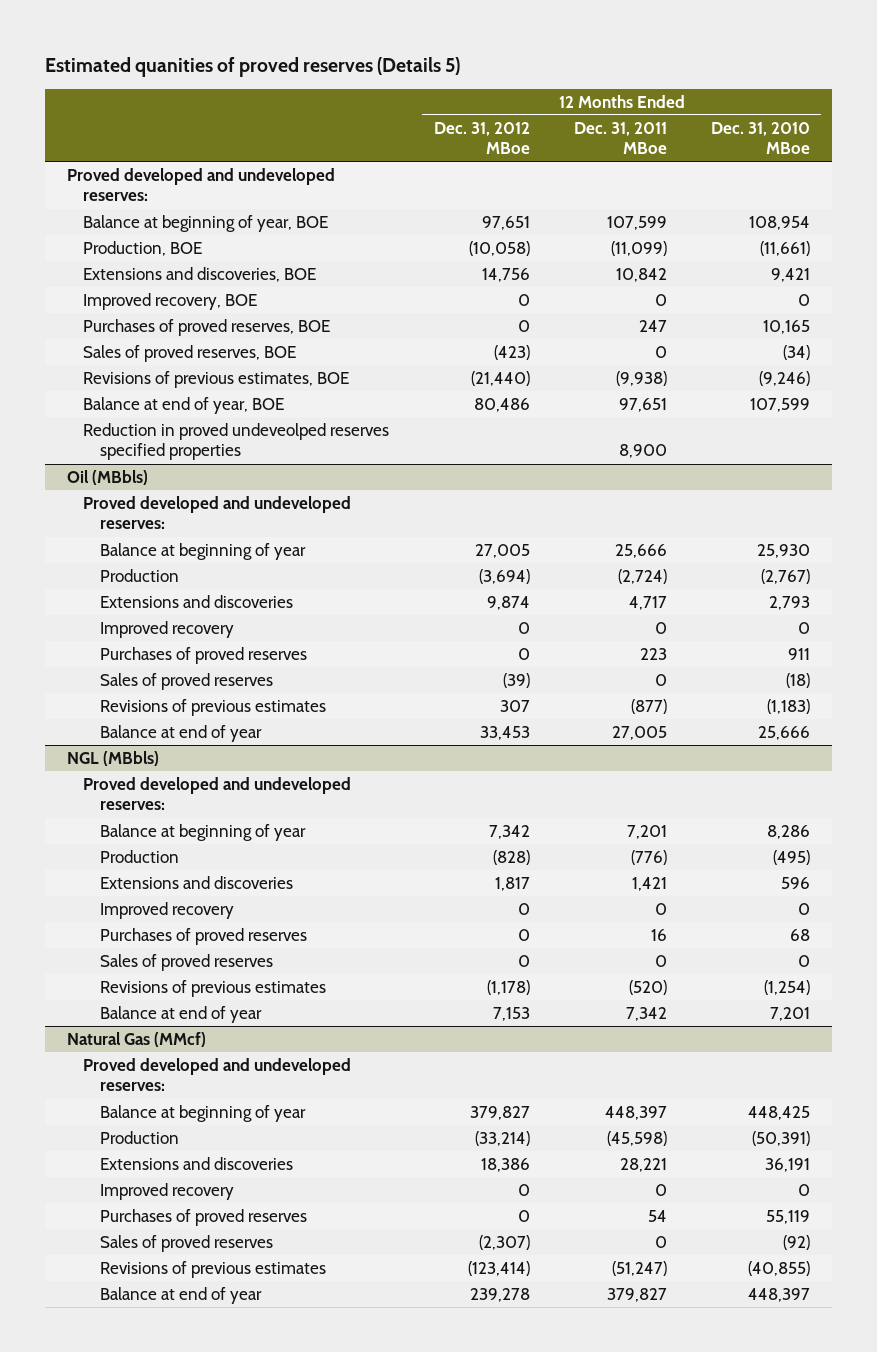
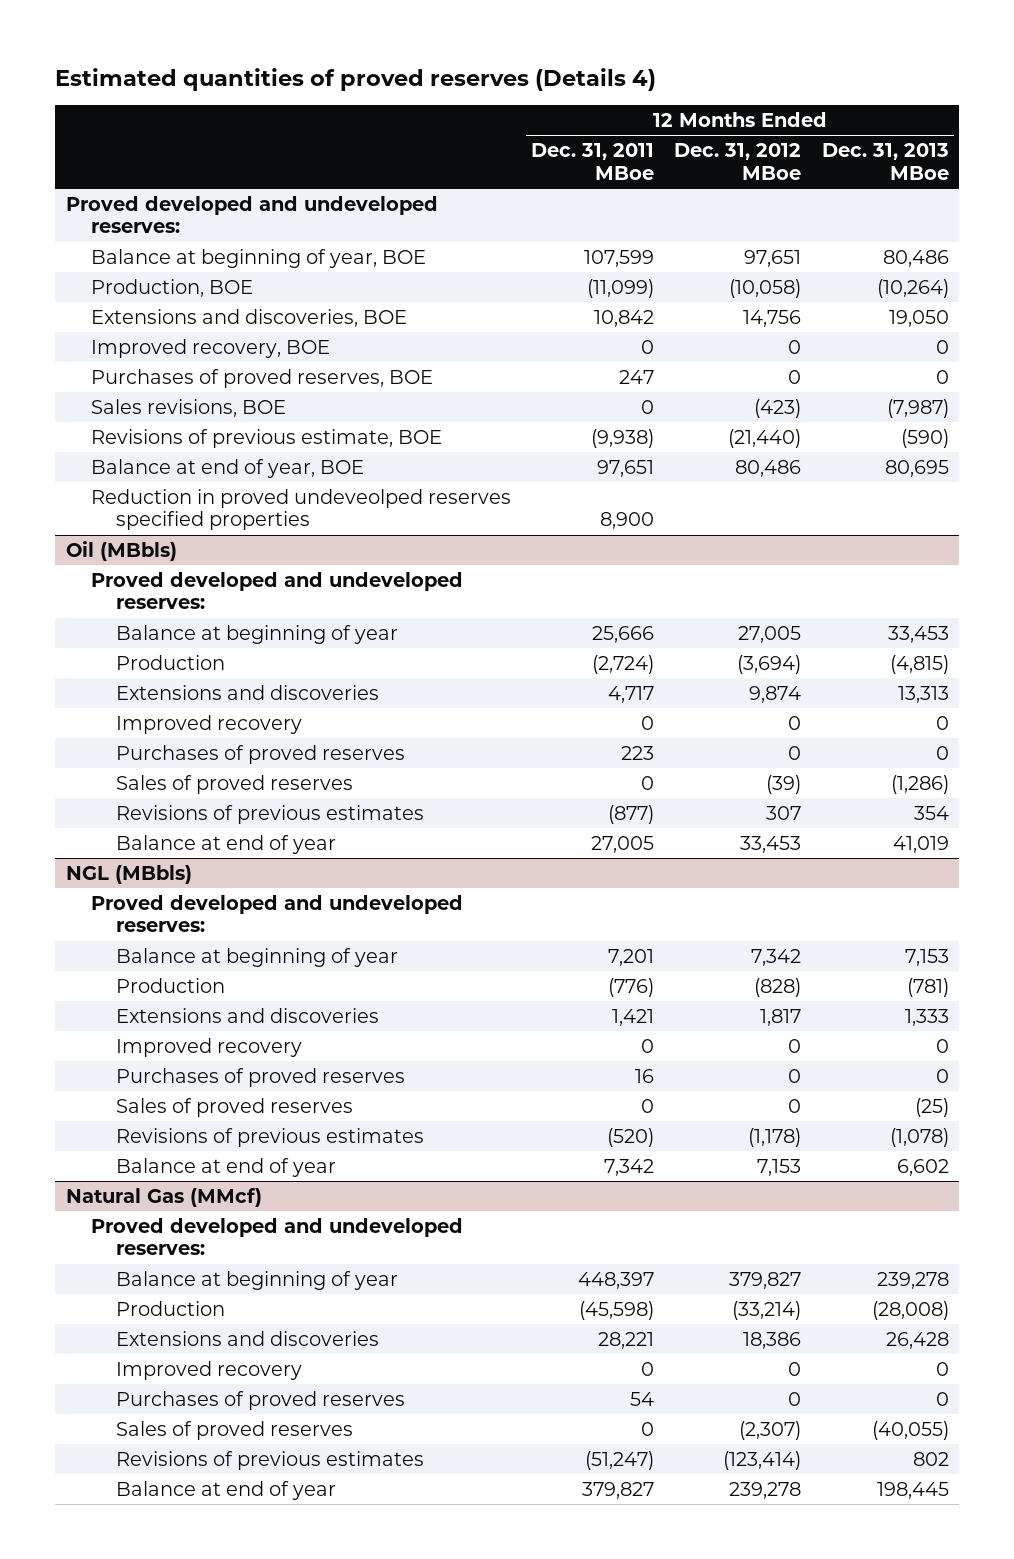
- Estimated quanities of proved reserves (Details 5)
+ Estimated quantities of proved reserves (Details 4)
- | 12 Months Ended Dec. 31, 2012 MBoe | 12 Months Ended Dec. 31, 2011 MBoe | 12 Months Ended Dec. 31, 2010 MBoe
+ | 12 Months Ended Dec. 31, 2011 MBoe | 12 Months Ended Dec. 31, 2012 MBoe | 12 Months Ended Dec. 31, 2013 MBoe
- Sales of proved reserves, BOE | (423) | 0 | (34)
- Revisions of previous estimates, BOE | (21,440) | (9,938) | (9,246)
+ Sales revisions, BOE | 0 | (423) | (7,987)
+ Revisions of previous estimate, BOE | (9,938) | (21,440) | (590)

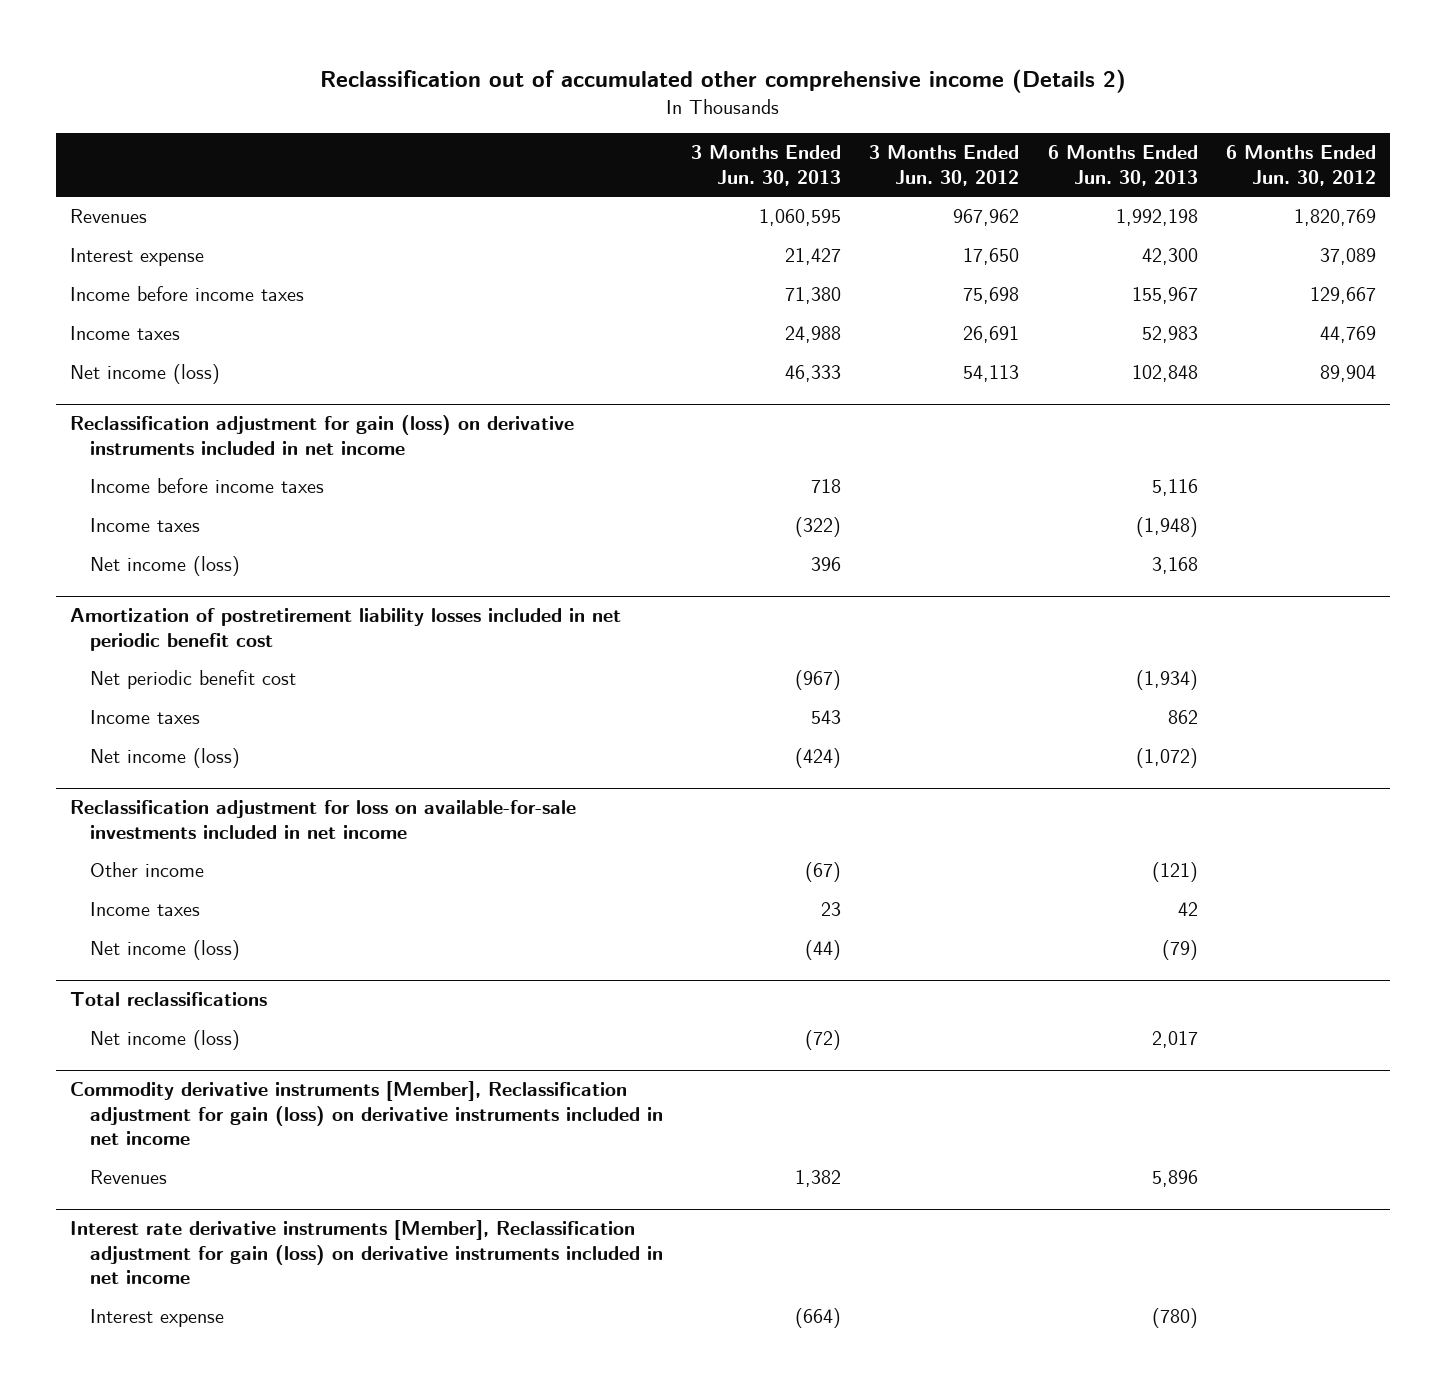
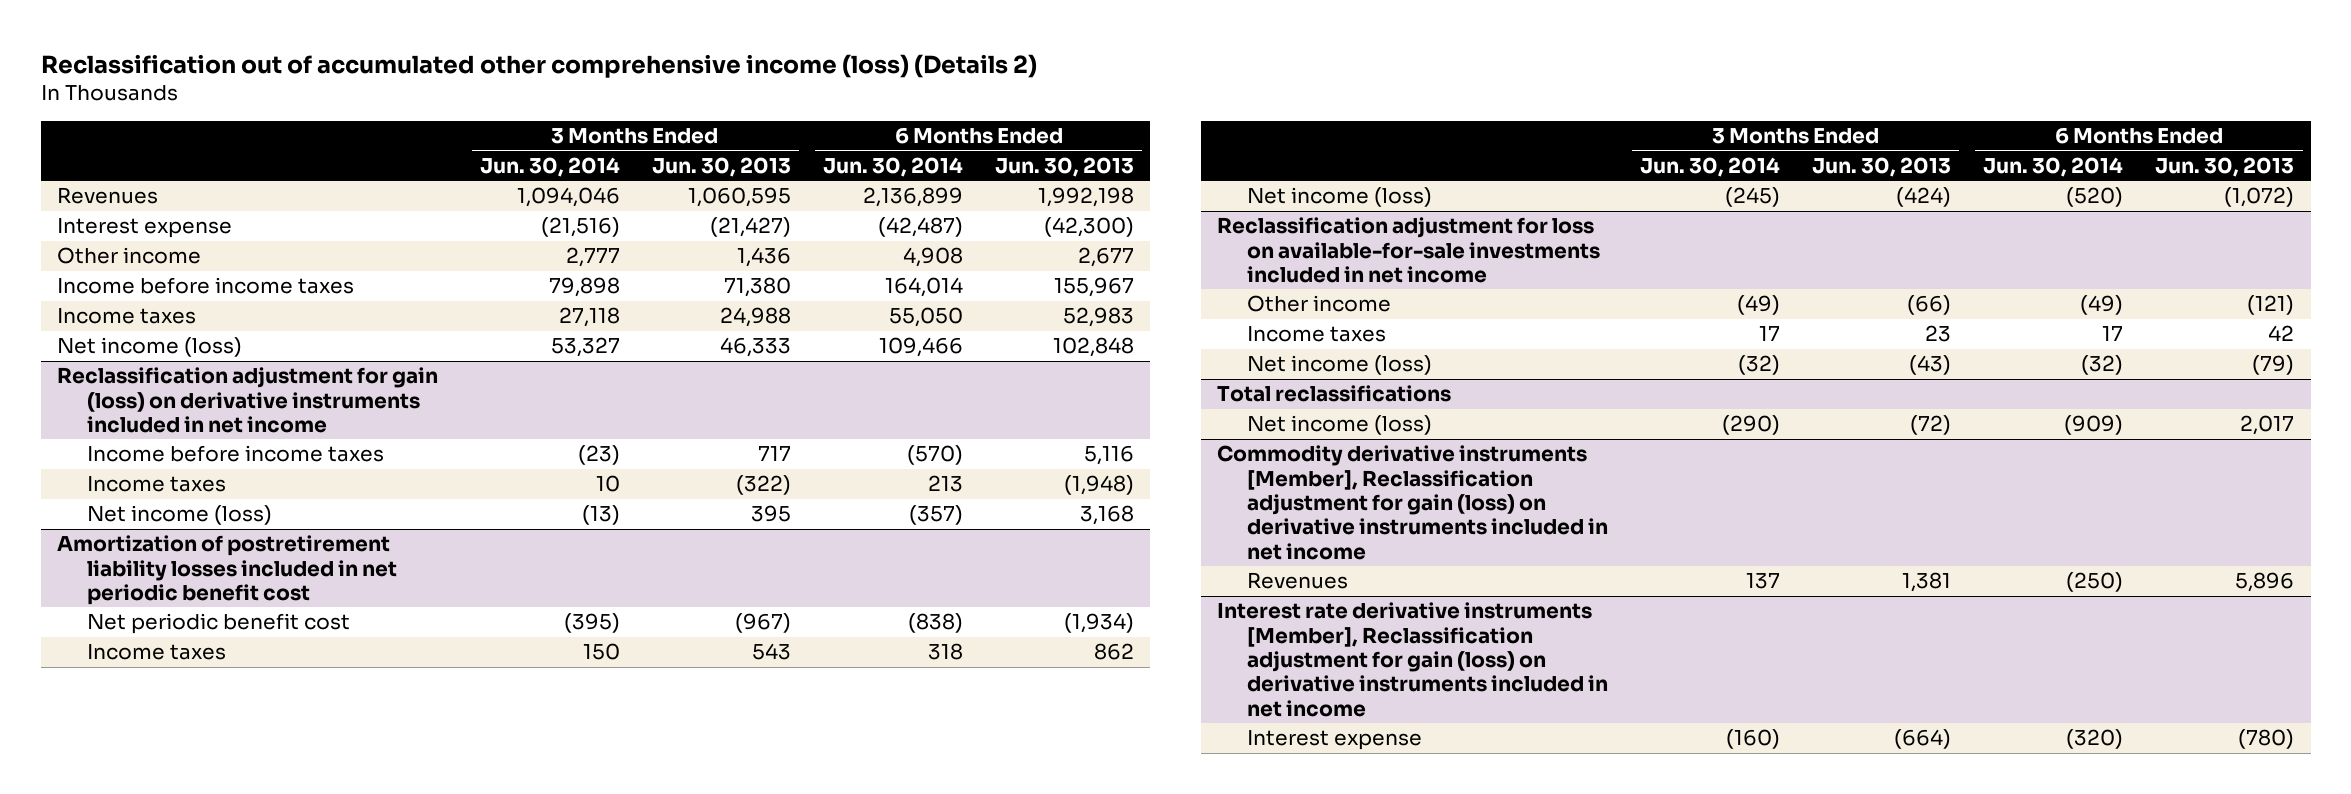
- Reclassification out of accumulated other comprehensive income (Details 2)
+ Reclassification out of accumulated other comprehensive income (loss) (Details 2)
- | 3 Months Ended Jun. 30, 2013 | 3 Months Ended Jun. 30, 2012 | 6 Months Ended Jun. 30, 2013 | 6 Months Ended Jun. 30, 2012
+ | 3 Months Ended Jun. 30, 2014 | 3 Months Ended Jun. 30, 2013 | 6 Months Ended Jun. 30, 2014 | 6 Months Ended Jun. 30, 2013
- Interest expense | 21,427 | 17,650 | 42,300 | 37,089
+ Interest expense | (21,516) | (21,427) | (42,487) | (42,300)
+ Other income | 2,777 | 1,436 | 4,908 | 2,677
@ Reclassification adjustment for gain (loss) on derivative instruments included in net income
- Income before income taxes | 718 | | 5,116 |
+ Income before income taxes | (23) | 717 | (570) | 5,116
- Net income (loss) | 396 | | 3,168 |
+ Net income (loss) | (13) | 395 | (357) | 3,168
@ Reclassification adjustment for loss on available-for-sale investments included in net income
- Other income | (67) | | (121) |
+ Other income | (49) | (66) | (49) | (121)
- Net income (loss) | (44) | | (79) |
+ Net income (loss) | (32) | (43) | (32) | (79)
@ Commodity derivative instruments [Member], Reclassification adjustment for gain (loss) on derivative instruments included in net income
- Revenues | 1,382 | | 5,896 |
+ Revenues | 137 | 1,381 | (250) | 5,896

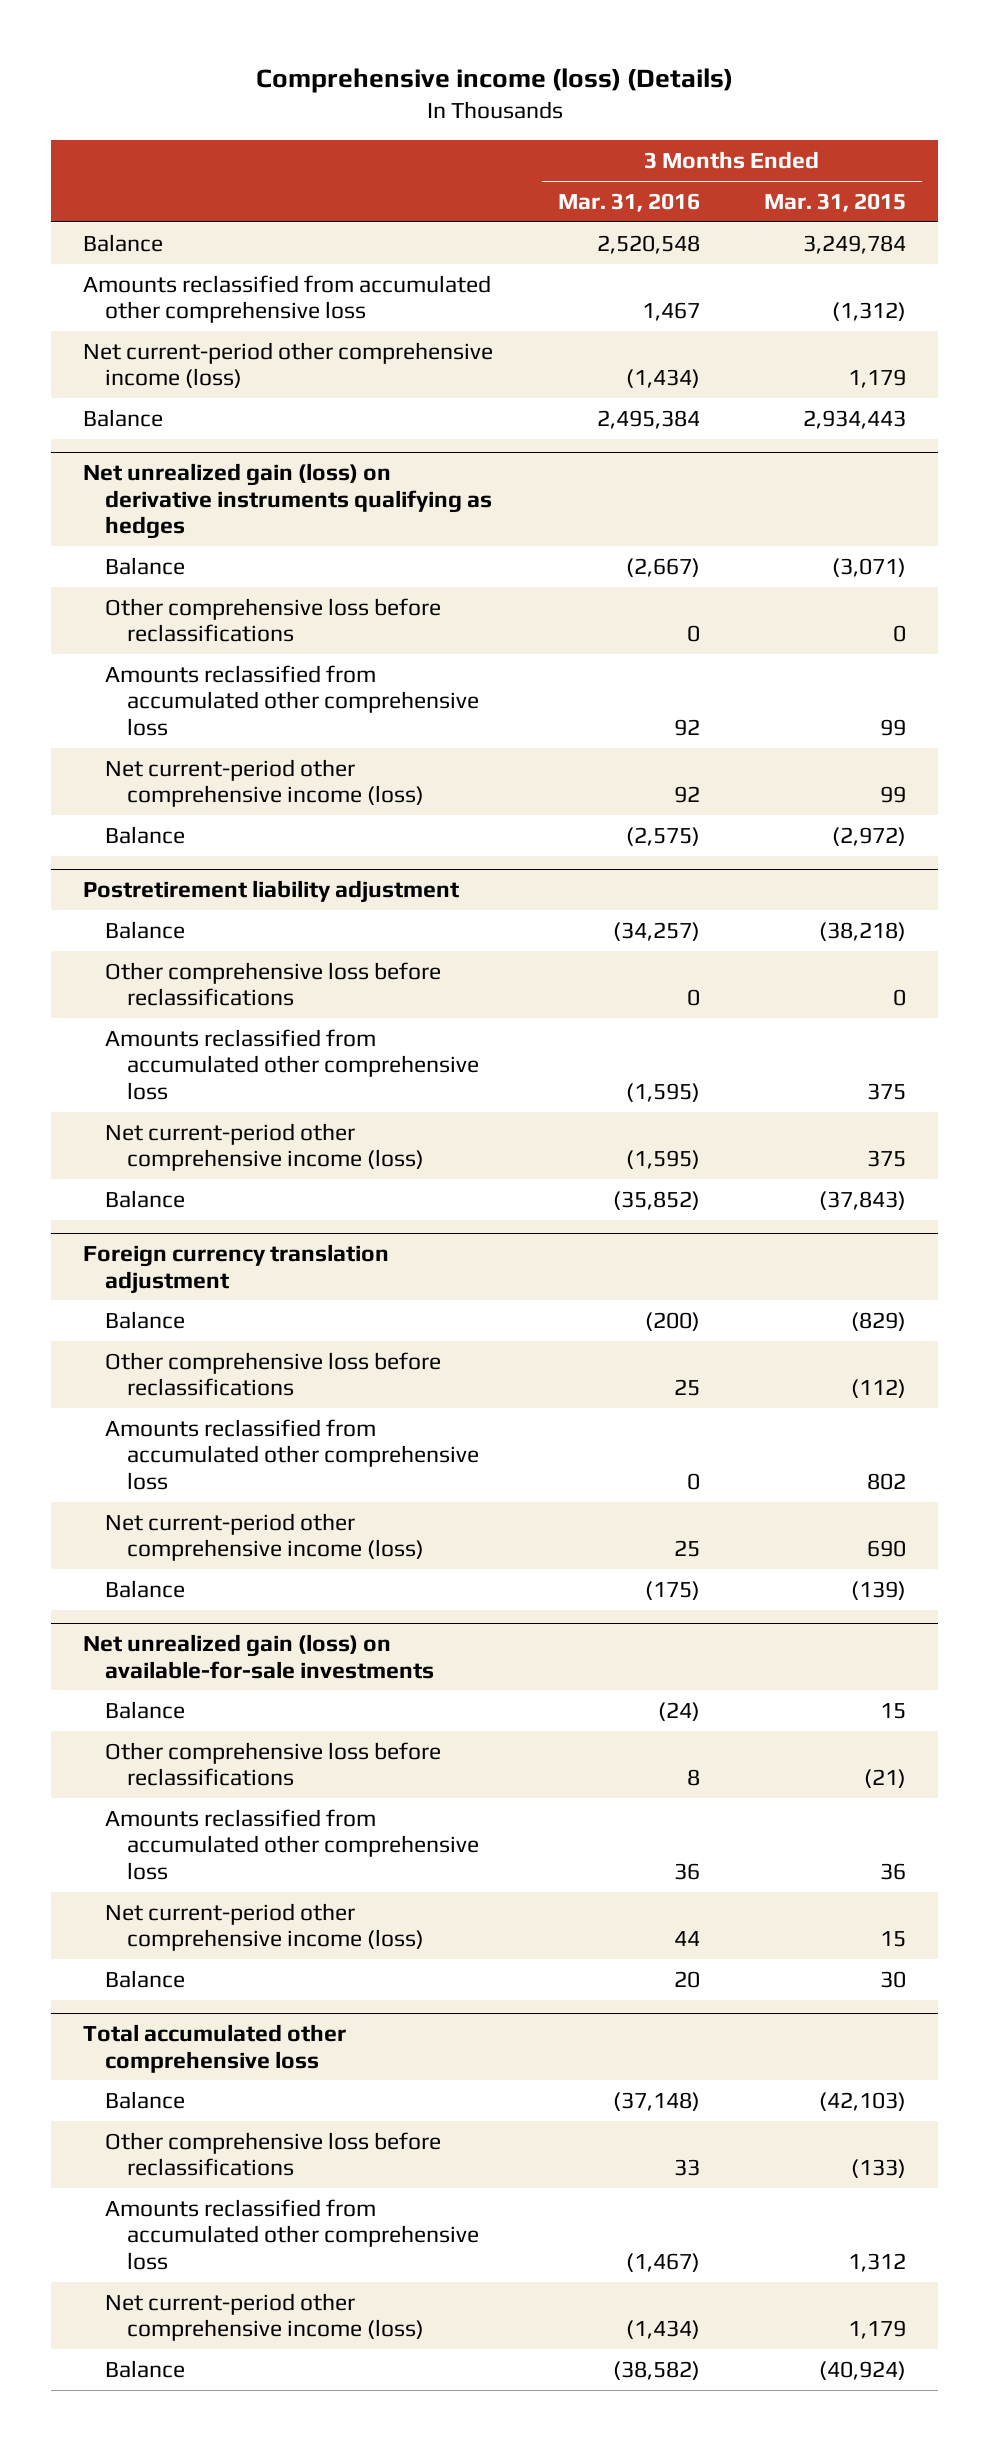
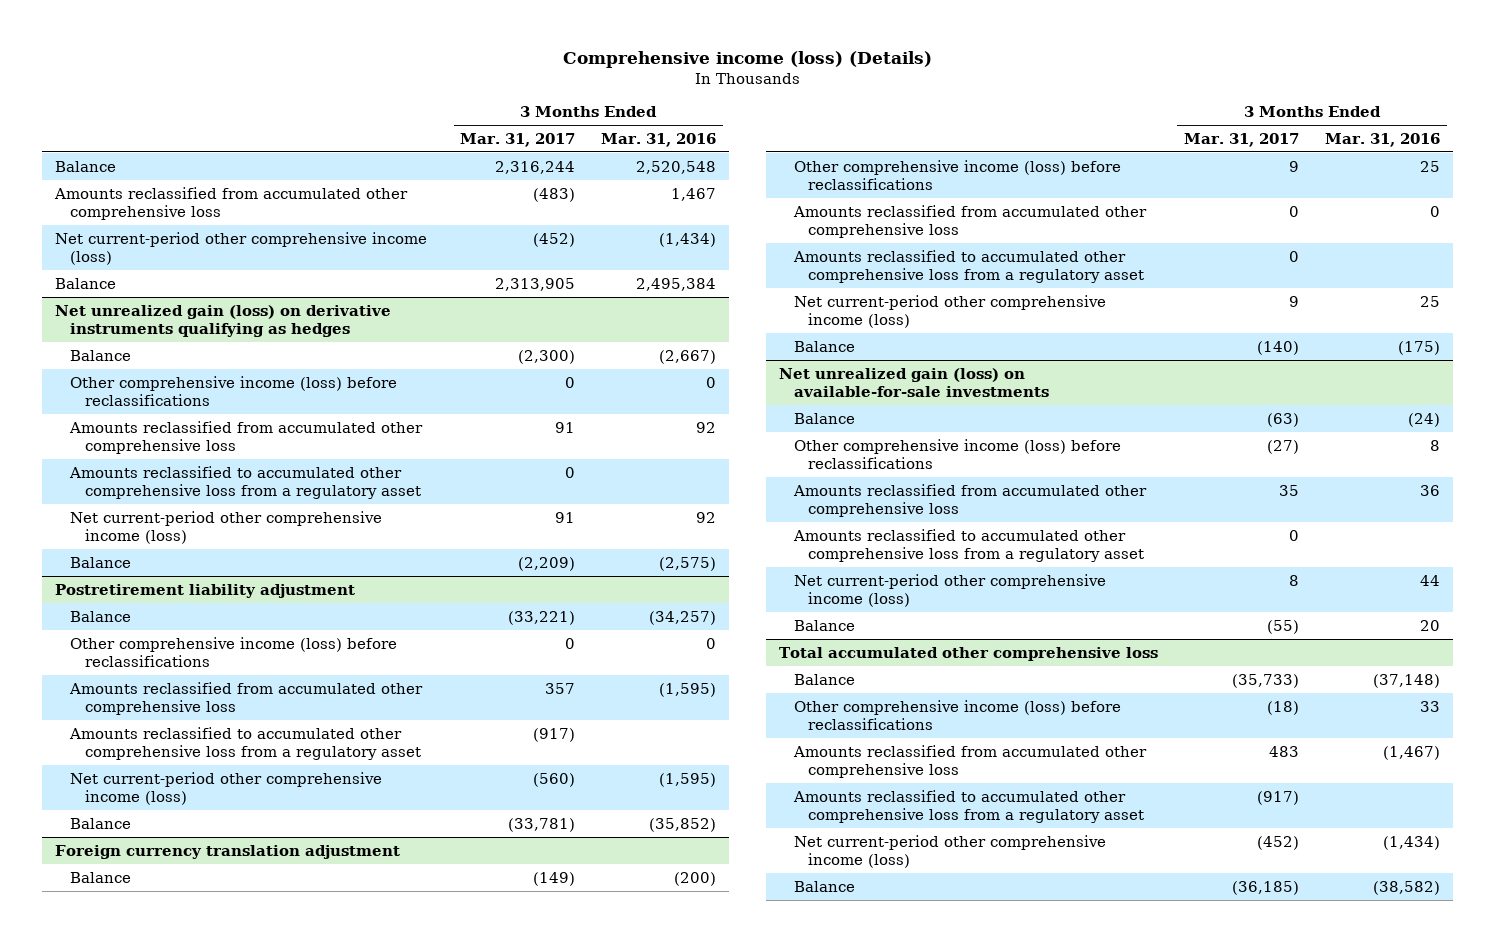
- | 3 Months Ended Mar. 31, 2016 | 3 Months Ended Mar. 31, 2015
+ | 3 Months Ended Mar. 31, 2017 | 3 Months Ended Mar. 31, 2016
@ Net unrealized gain (loss) on derivative instruments qualifying as hedges
- Other comprehensive loss before reclassifications | 0 | 0
+ Other comprehensive income (loss) before reclassifications | 0 | 0
+ Amounts reclassified to accumulated other comprehensive loss from a regulatory asset | 0 |
@ Postretirement liability adjustment
- Other comprehensive loss before reclassifications | 0 | 0
+ Other comprehensive income (loss) before reclassifications | 0 | 0
+ Amounts reclassified to accumulated other comprehensive loss from a regulatory asset | (917) |
@ Foreign currency translation adjustment
- Other comprehensive loss before reclassifications | 25 | (112)
+ Other comprehensive income (loss) before reclassifications | 9 | 25
+ Amounts reclassified to accumulated other comprehensive loss from a regulatory asset | 0 |
@ Net unrealized gain (loss) on available-for-sale investments
- Other comprehensive loss before reclassifications | 8 | (21)
+ Other comprehensive income (loss) before reclassifications | (27) | 8
+ Amounts reclassified to accumulated other comprehensive loss from a regulatory asset | 0 |
@ Total accumulated other comprehensive loss
- Other comprehensive loss before reclassifications | 33 | (133)
+ Other comprehensive income (loss) before reclassifications | (18) | 33
+ Amounts reclassified to accumulated other comprehensive loss from a regulatory asset | (917) |

